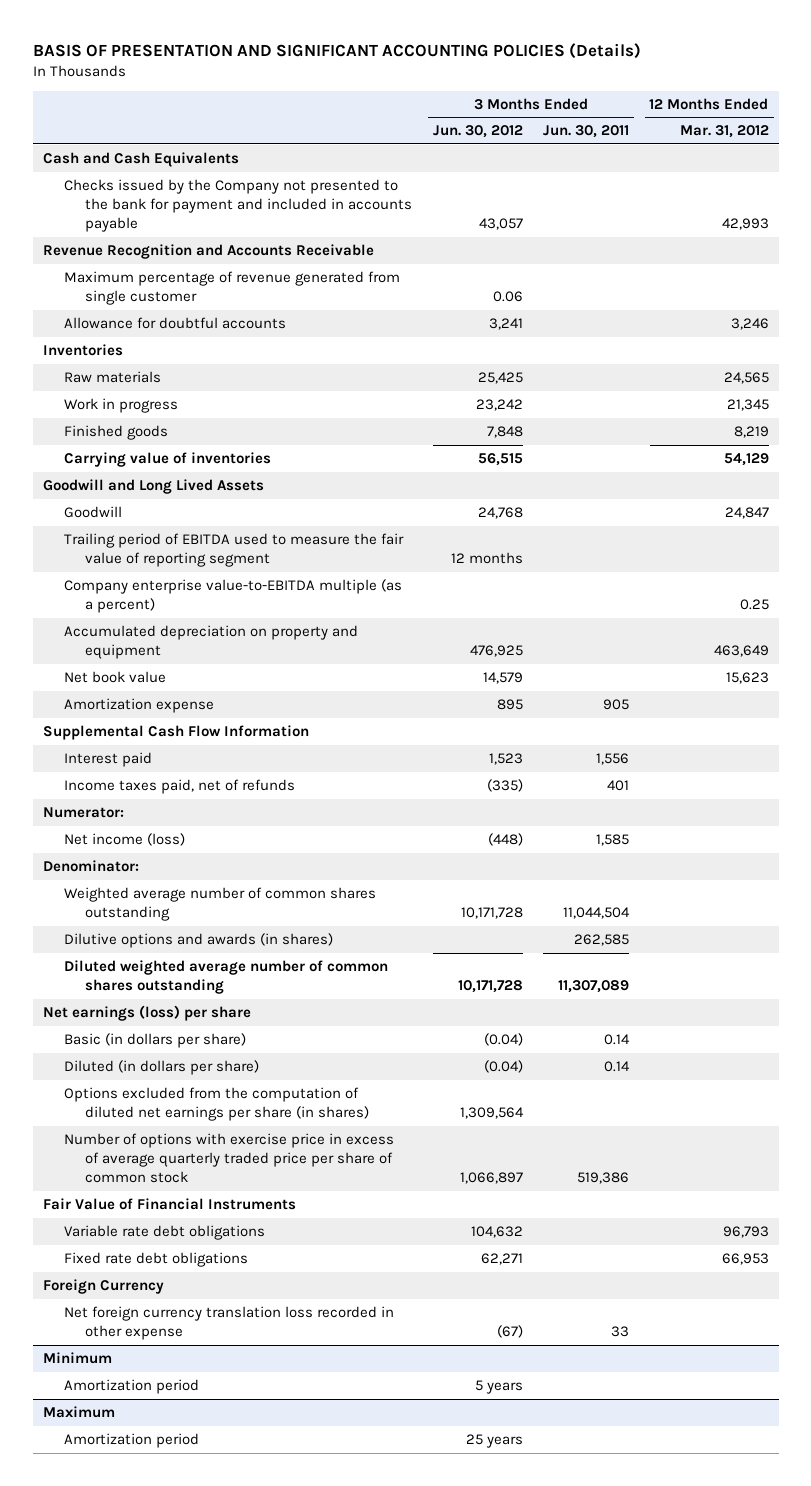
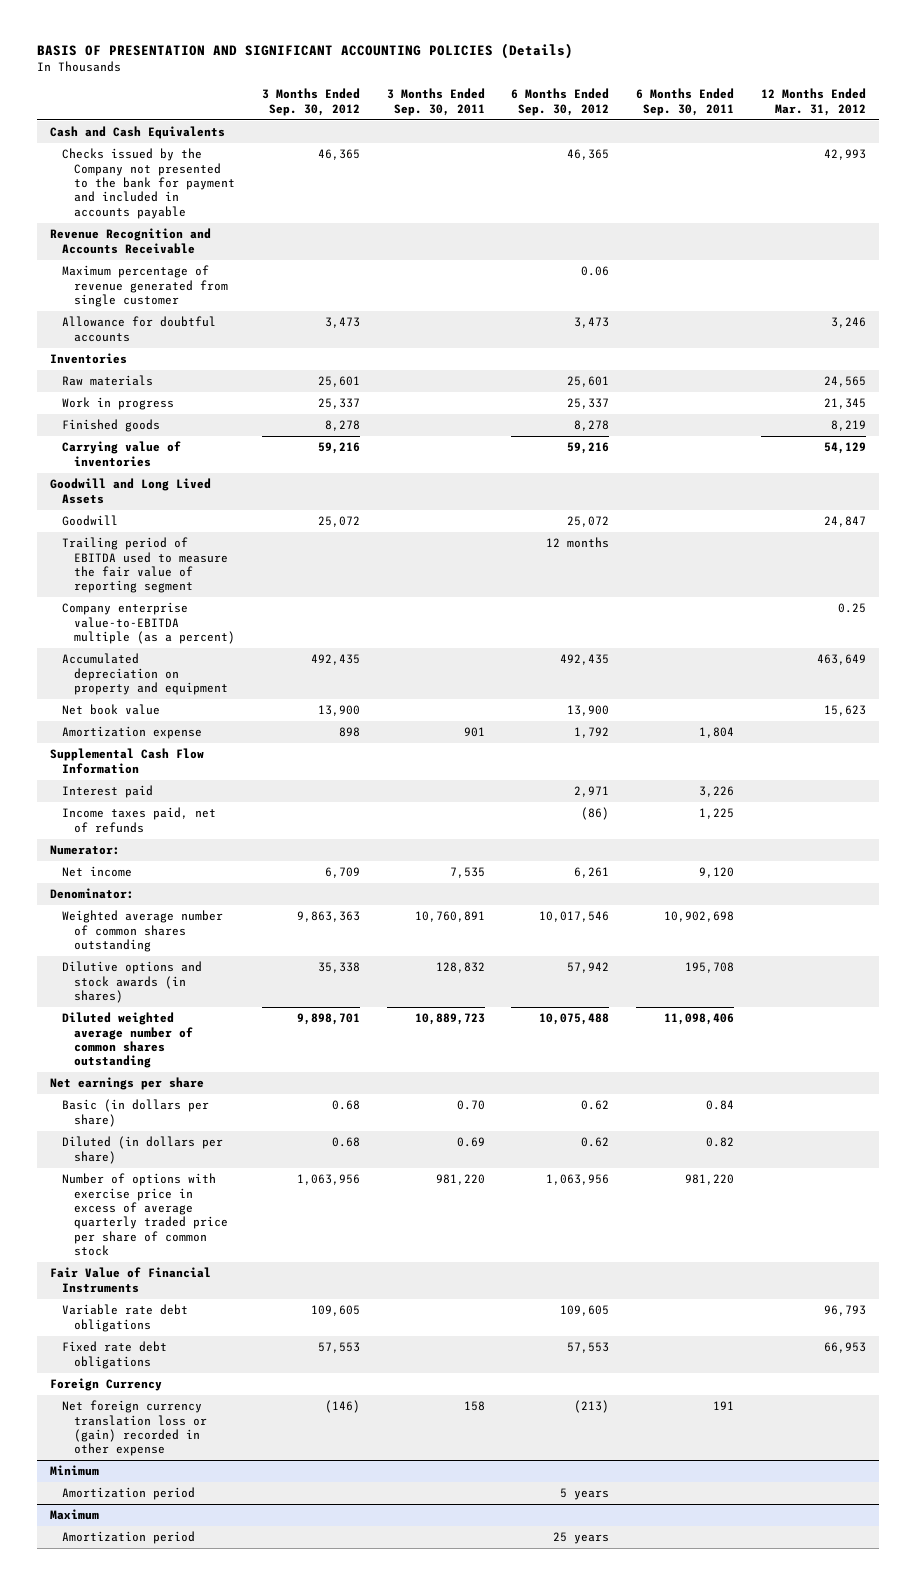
- | 3 Months Ended Jun. 30, 2012 | 3 Months Ended Jun. 30, 2011 | 12 Months Ended Mar. 31, 2012
+ | 3 Months Ended Sep. 30, 2012 | 3 Months Ended Sep. 30, 2011 | 6 Months Ended Sep. 30, 2012 | 6 Months Ended Sep. 30, 2011 | 12 Months Ended Mar. 31, 2012
- Net income (loss) | (448) | 1,585 |
+ Net income | 6,709 | 7,535 | 6,261 | 9,120 |
- Dilutive options and awards (in shares) | | 262,585 |
+ Dilutive options and stock awards (in shares) | 35,338 | 128,832 | 57,942 | 195,708 |
- Net earnings (loss) per share
+ Net earnings per share
- Options excluded from the computation of diluted net earnings per share (in shares) | 1,309,564 | |
- Net foreign currency translation loss recorded in other expense | (67) | 33 |
+ Net foreign currency translation loss or (gain) recorded in other expense | (146) | 158 | (213) | 191 |

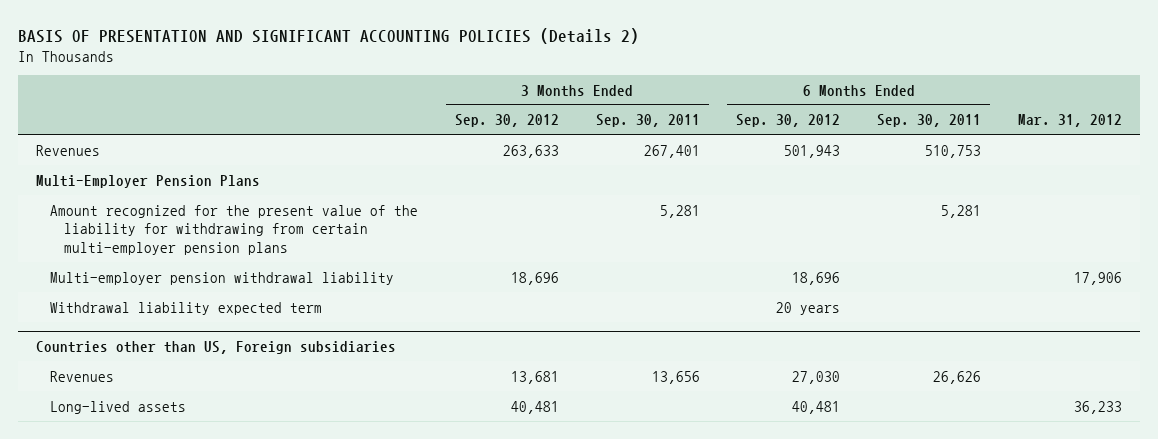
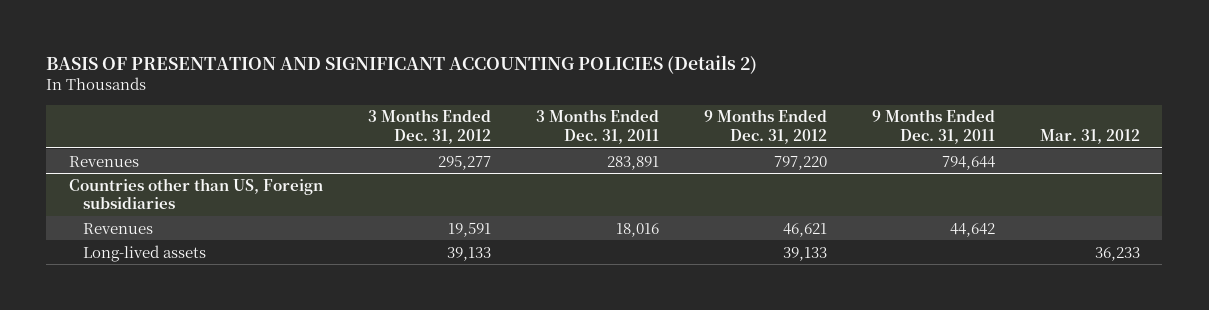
- | 3 Months Ended Sep. 30, 2012 | 3 Months Ended Sep. 30, 2011 | 6 Months Ended Sep. 30, 2012 | 6 Months Ended Sep. 30, 2011 | Mar. 31, 2012
+ | 3 Months Ended Dec. 31, 2012 | 3 Months Ended Dec. 31, 2011 | 9 Months Ended Dec. 31, 2012 | 9 Months Ended Dec. 31, 2011 | Mar. 31, 2012
- Multi-Employer Pension Plans
- Amount recognized for the present value of the liability for withdrawing from certain multi-employer pension plans | | 5,281 | | 5,281 |
- Multi-employer pension withdrawal liability | 18,696 | | 18,696 | | 17,906
- Withdrawal liability expected term | | | 20 years | |

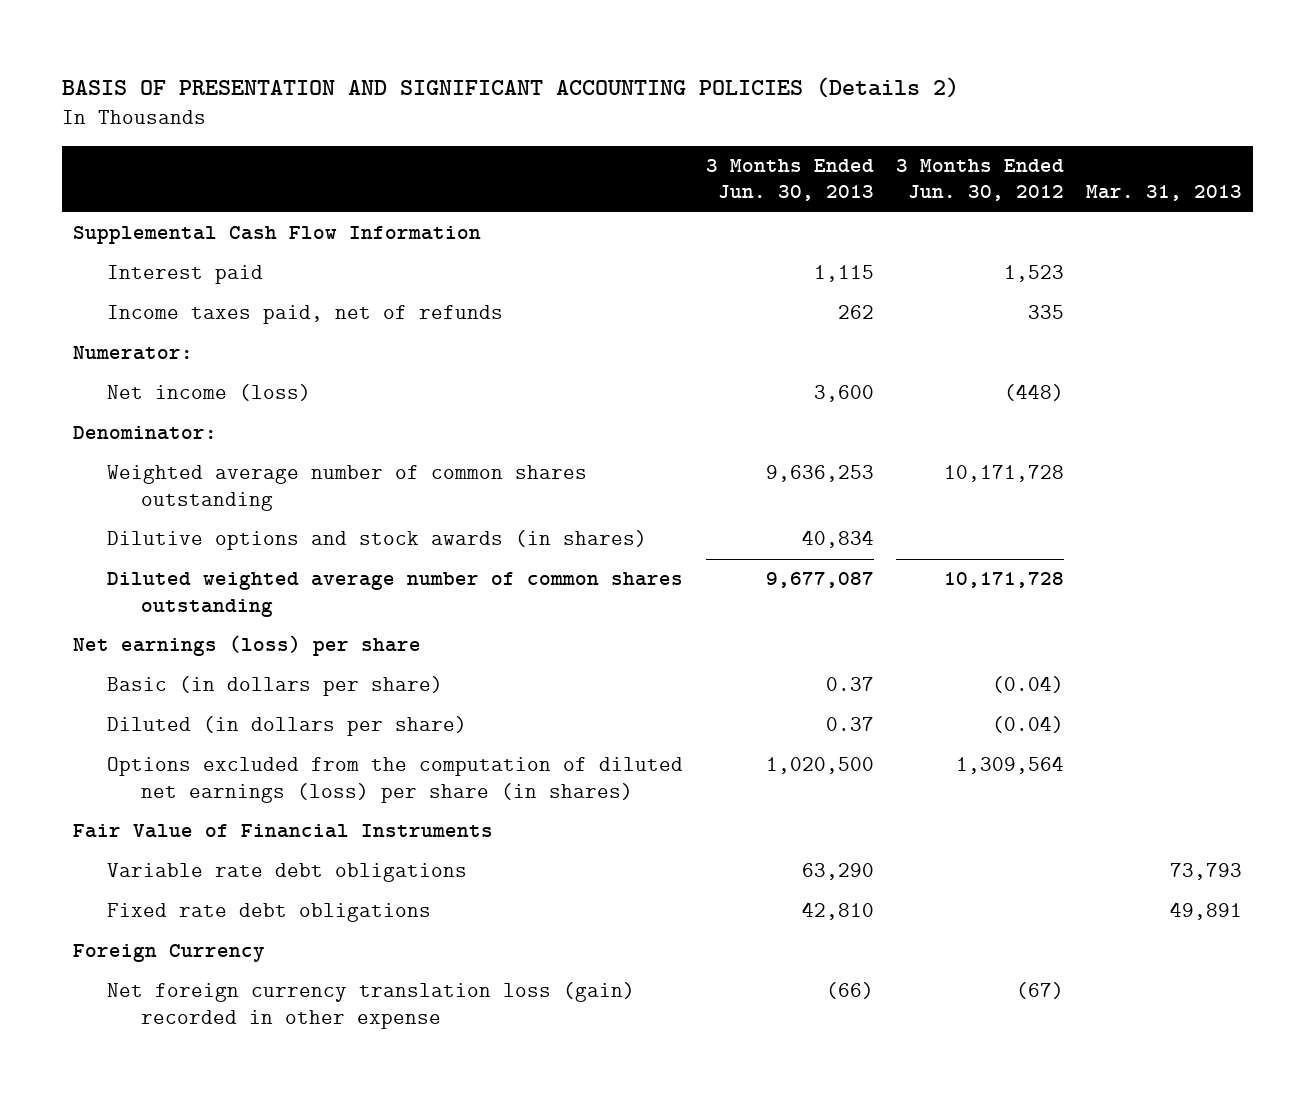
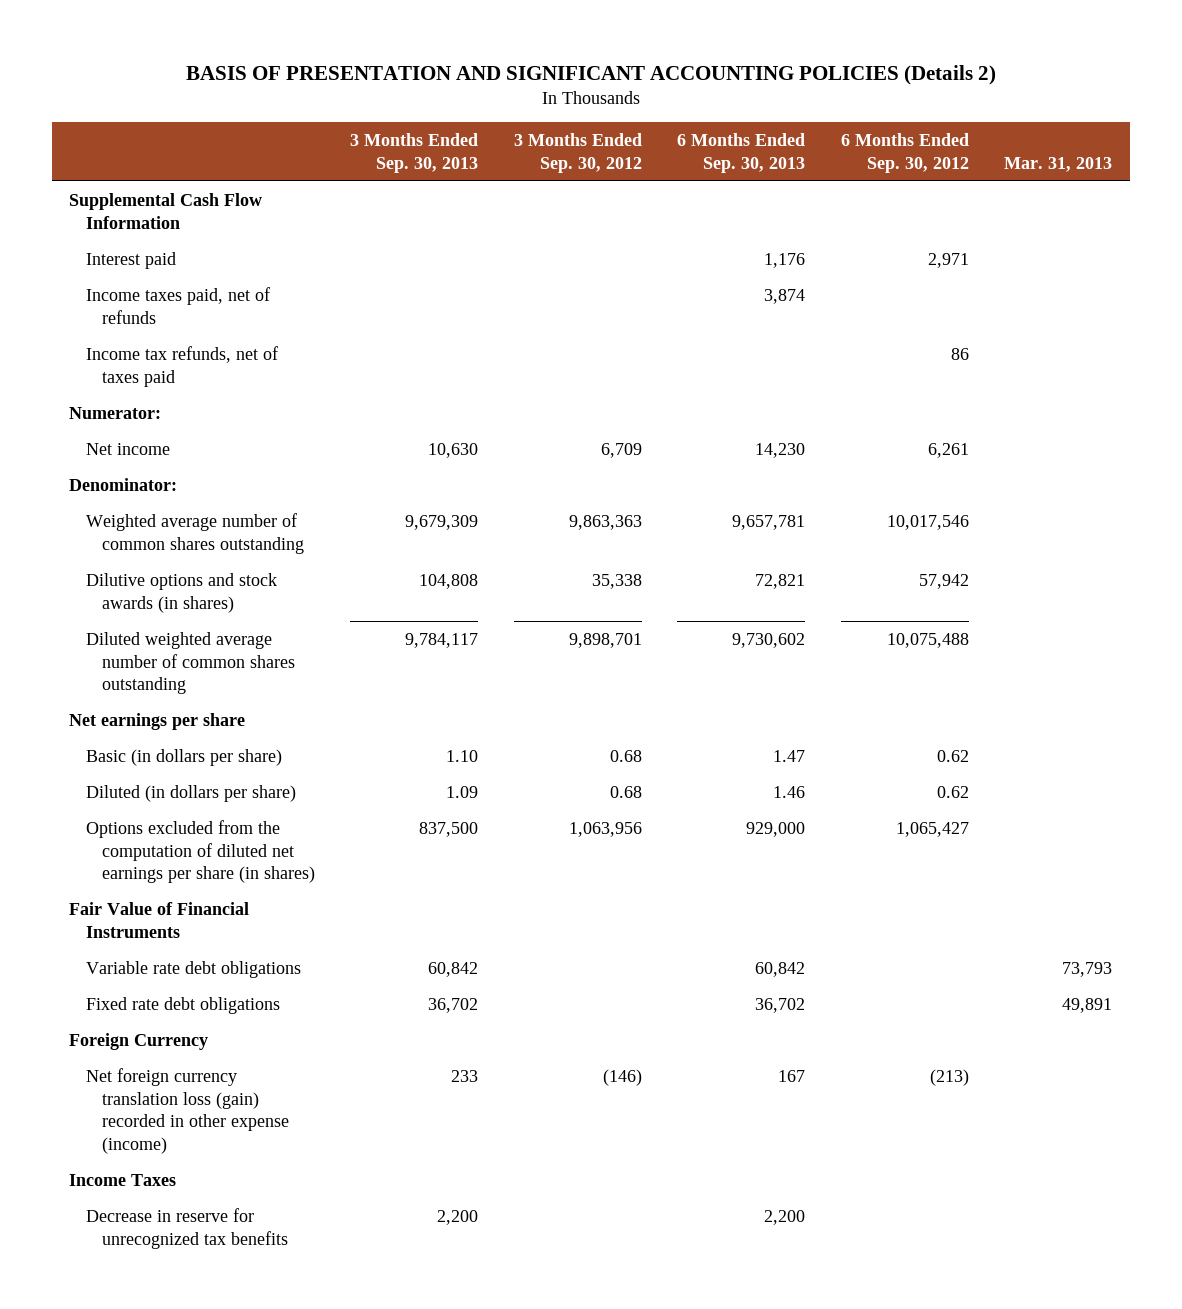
- | 3 Months Ended Jun. 30, 2013 | 3 Months Ended Jun. 30, 2012 | Mar. 31, 2013
+ | 3 Months Ended Sep. 30, 2013 | 3 Months Ended Sep. 30, 2012 | 6 Months Ended Sep. 30, 2013 | 6 Months Ended Sep. 30, 2012 | Mar. 31, 2013
+ Income tax refunds, net of taxes paid | | | | 86 |
- Net income (loss) | 3,600 | (448) |
+ Net income | 10,630 | 6,709 | 14,230 | 6,261 |
- Net earnings (loss) per share
+ Net earnings per share
- Options excluded from the computation of diluted net earnings (loss) per share (in shares) | 1,020,500 | 1,309,564 |
+ Options excluded from the computation of diluted net earnings per share (in shares) | 837,500 | 1,063,956 | 929,000 | 1,065,427 |
- Net foreign currency translation loss (gain) recorded in other expense | (66) | (67) |
+ Net foreign currency translation loss (gain) recorded in other expense (income) | 233 | (146) | 167 | (213) |
+ Income Taxes
+ Decrease in reserve for unrecognized tax benefits | 2,200 | | 2,200 | |

